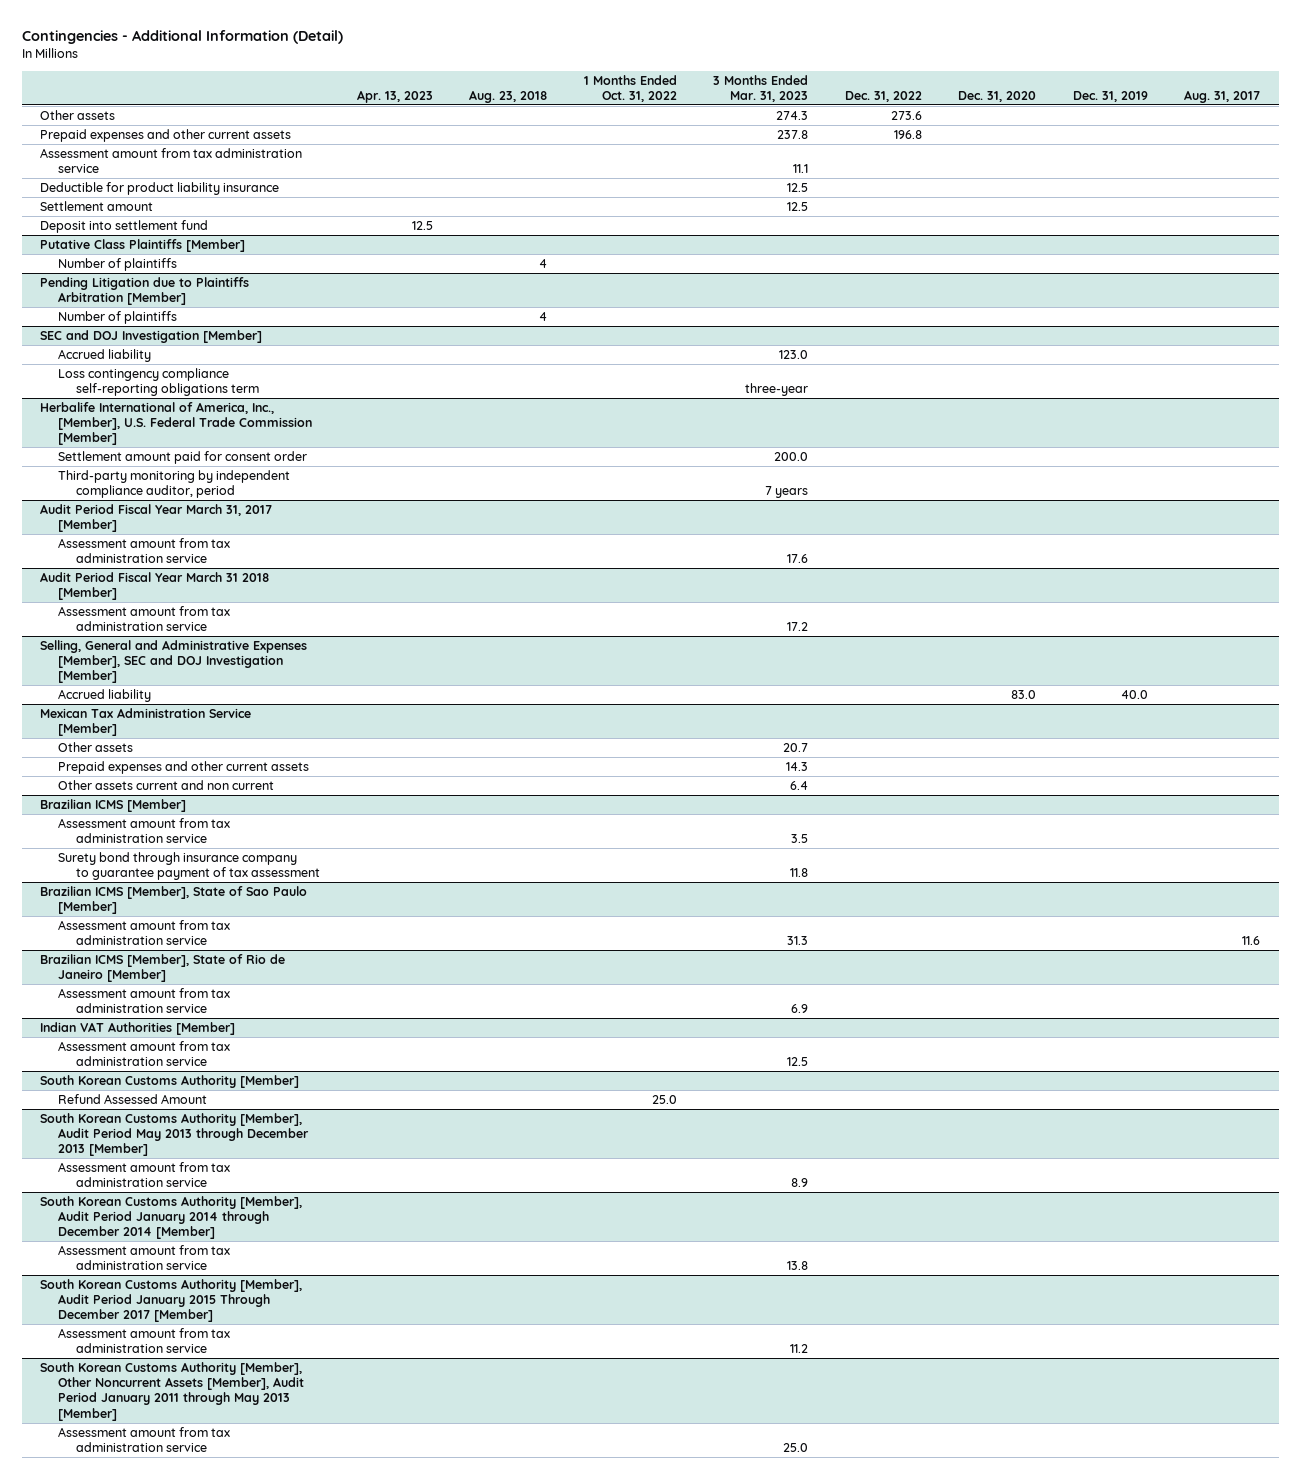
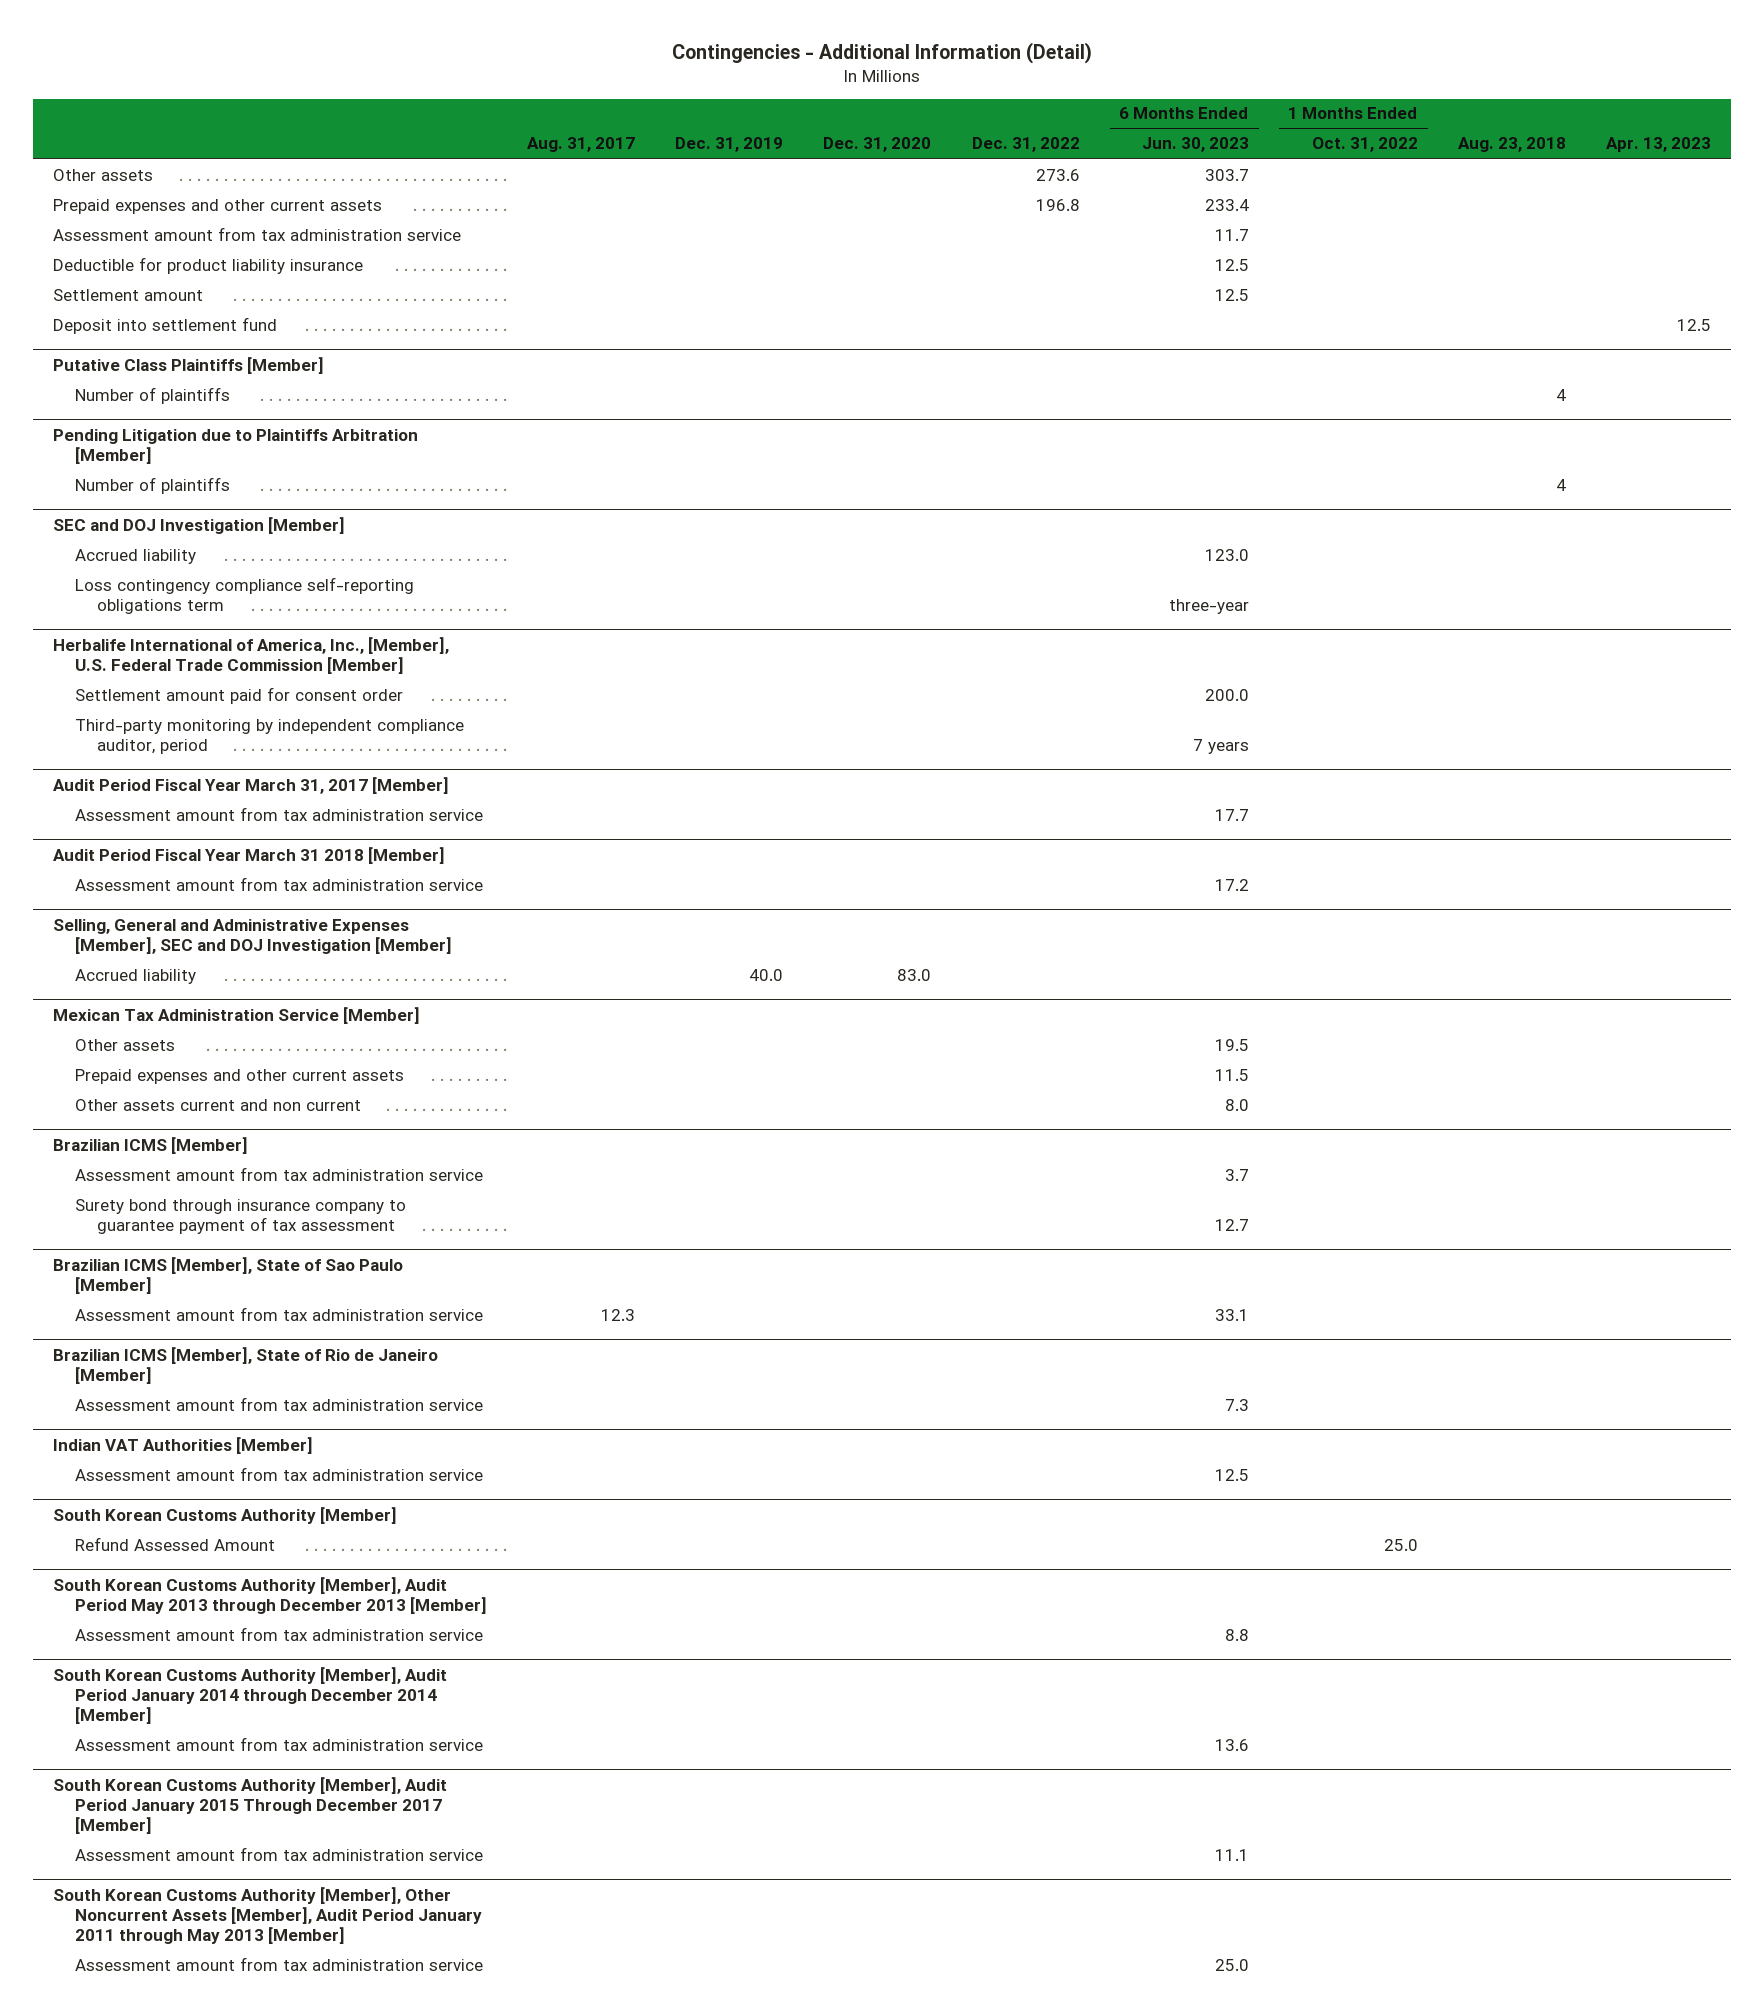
- | Apr. 13, 2023 | Aug. 23, 2018 | 1 Months Ended Oct. 31, 2022 | 3 Months Ended Mar. 31, 2023 | Dec. 31, 2022 | Dec. 31, 2020 | Dec. 31, 2019 | Aug. 31, 2017
+ | Aug. 31, 2017 | Dec. 31, 2019 | Dec. 31, 2020 | Dec. 31, 2022 | 6 Months Ended Jun. 30, 2023 | 1 Months Ended Oct. 31, 2022 | Aug. 23, 2018 | Apr. 13, 2023
@ Brazilian ICMS [Member], State of Sao Paulo [Member]
- Assessment amount from tax administration service | | | | 31.3 | | | | 11.6
+ Assessment amount from tax administration service | 12.3 | | | | 33.1 | | |

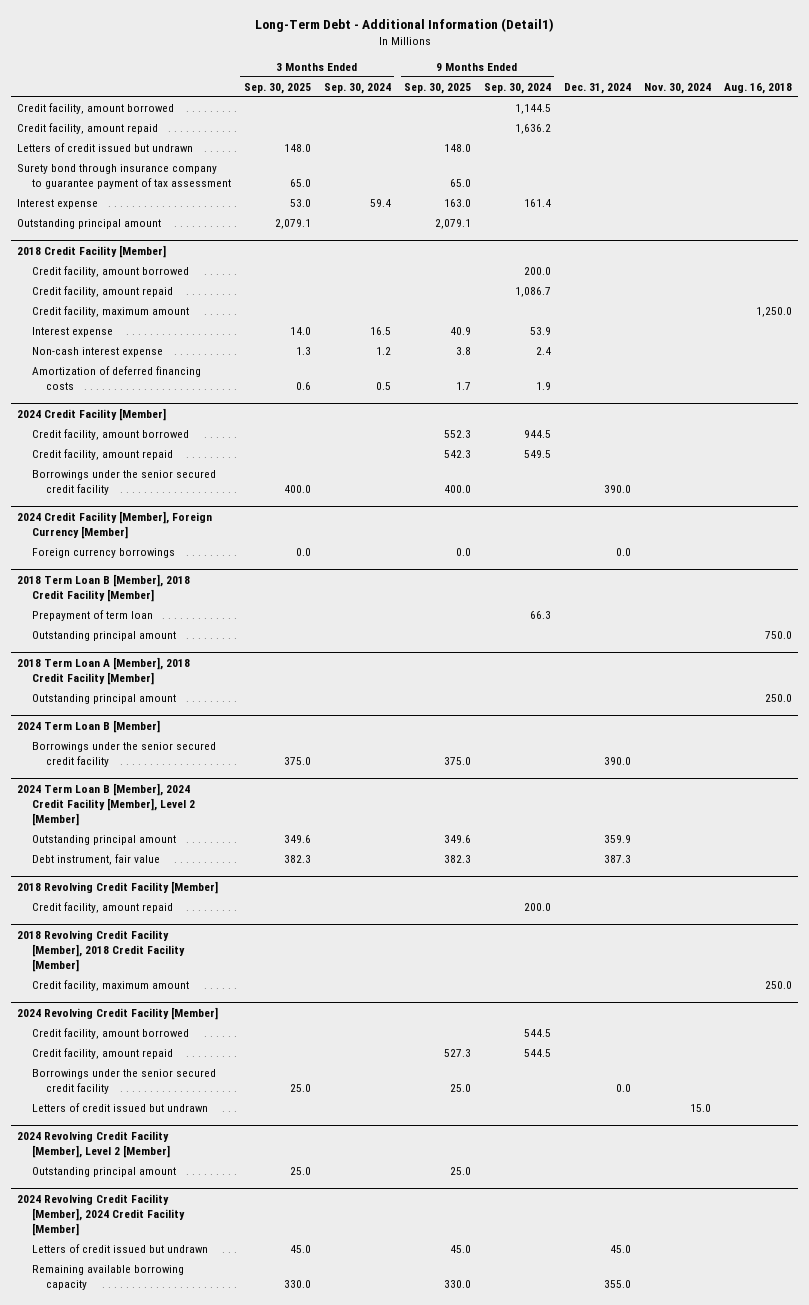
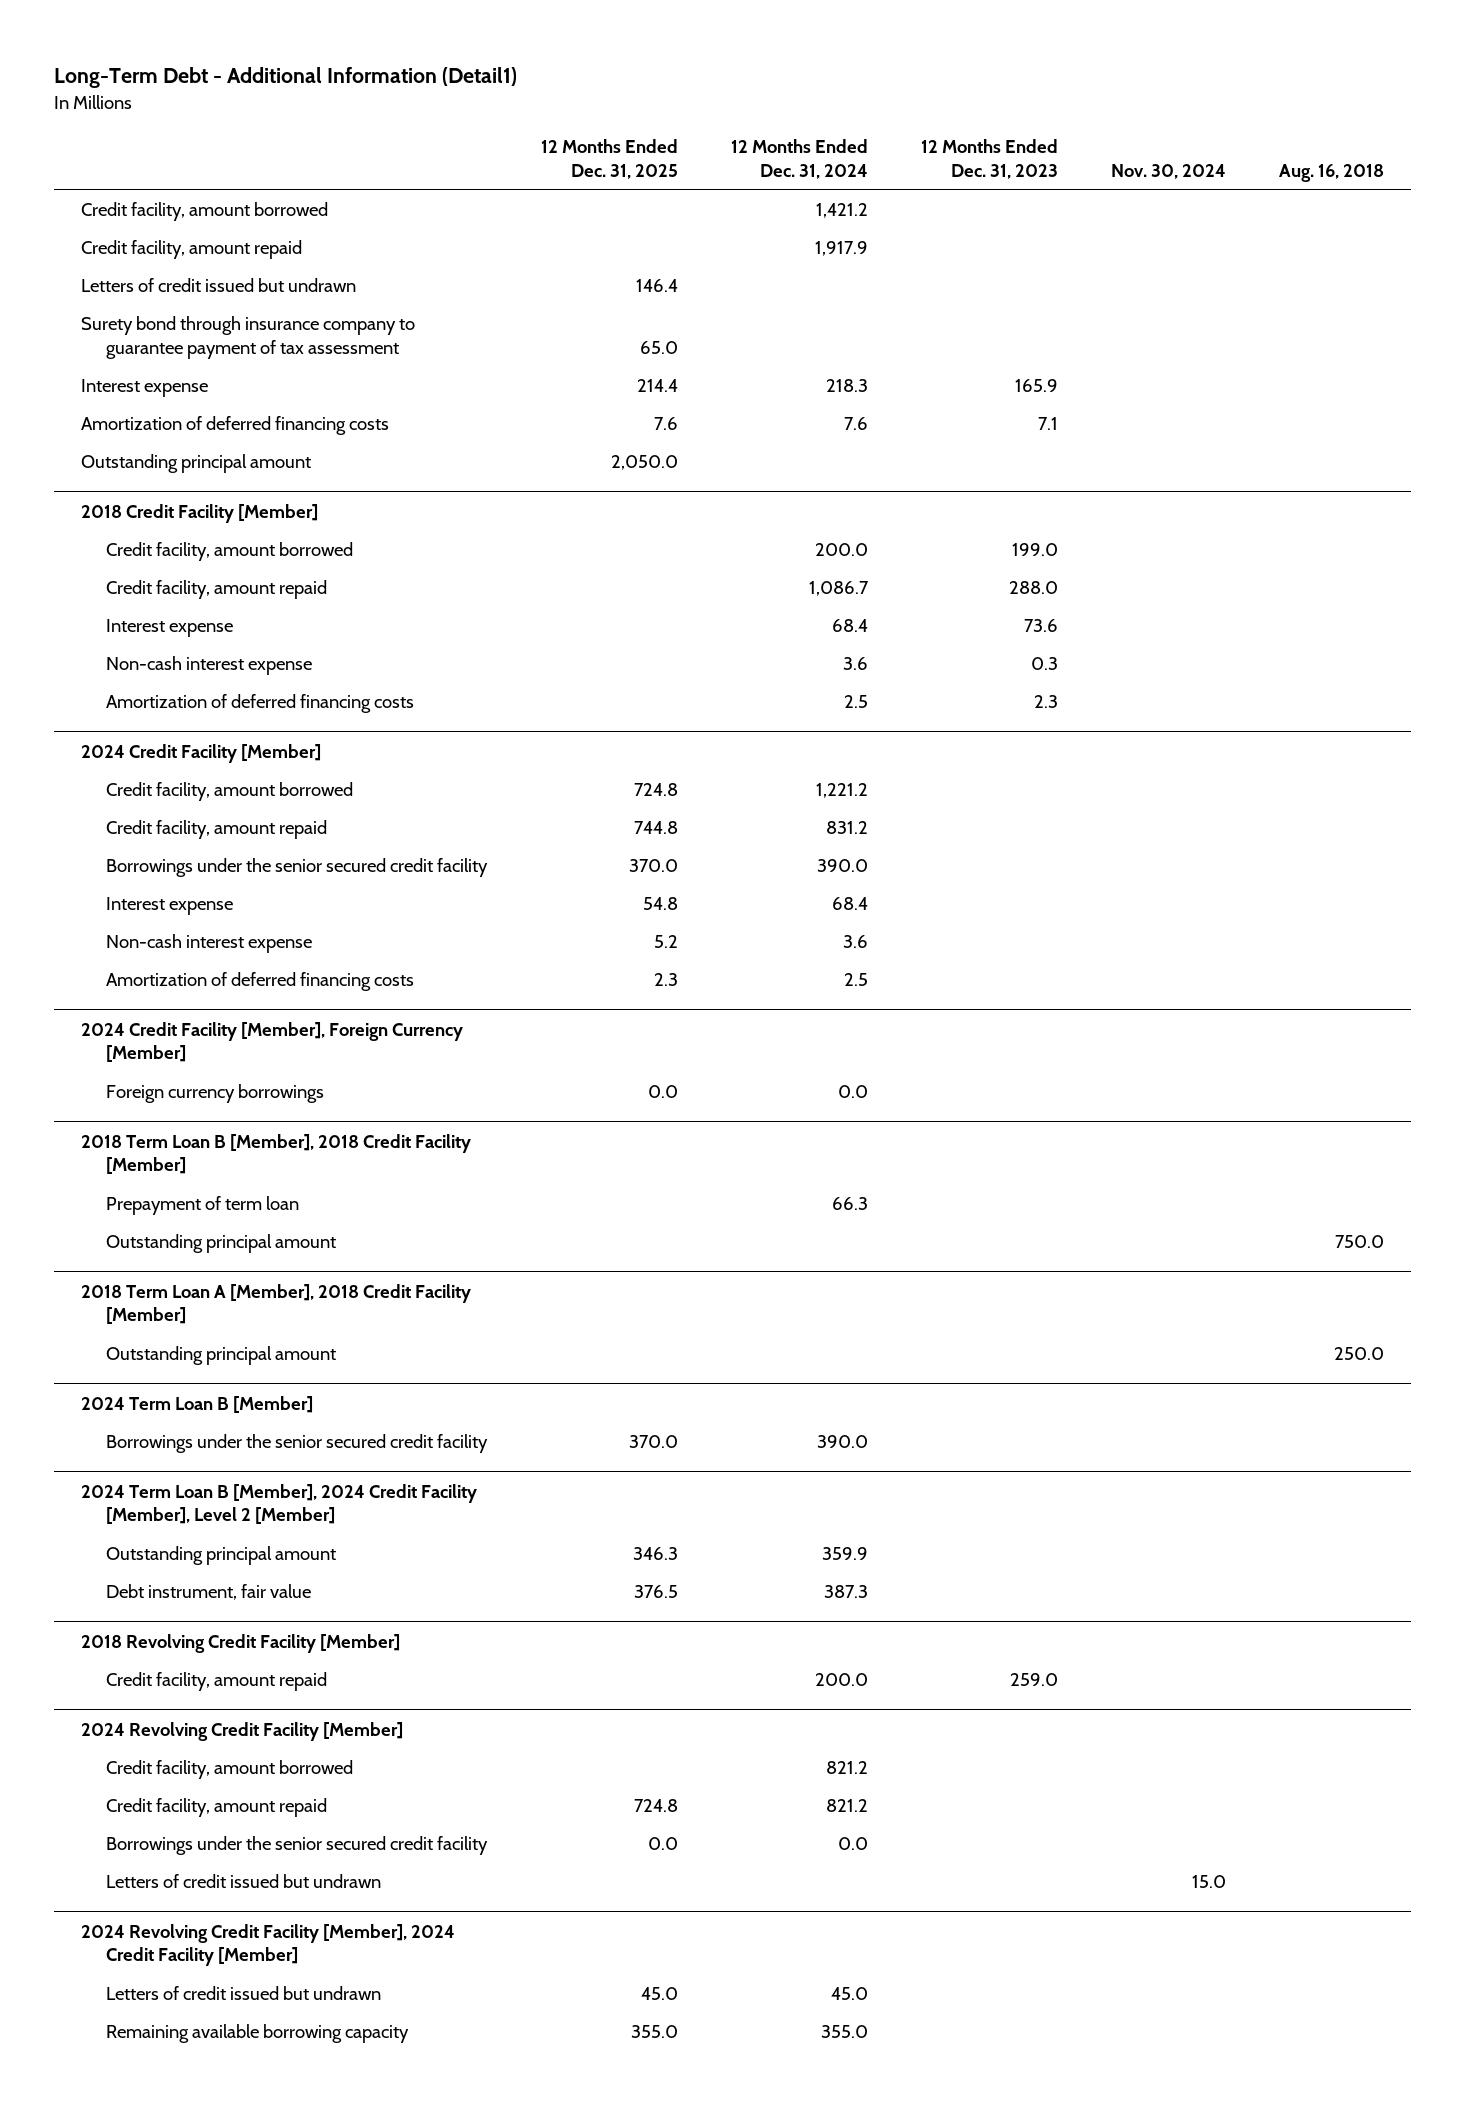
- | 3 Months Ended Sep. 30, 2025 | 3 Months Ended Sep. 30, 2024 | 9 Months Ended Sep. 30, 2025 | 9 Months Ended Sep. 30, 2024 | Dec. 31, 2024 | Nov. 30, 2024 | Aug. 16, 2018
+ | 12 Months Ended Dec. 31, 2025 | 12 Months Ended Dec. 31, 2024 | 12 Months Ended Dec. 31, 2023 | Nov. 30, 2024 | Aug. 16, 2018
+ Amortization of deferred financing costs | 7.6 | 7.6 | 7.1 | |
@ 2018 Credit Facility [Member]
- Credit facility, maximum amount | | | | | | | 1,250.0
@ 2024 Credit Facility [Member]
+ Interest expense | 54.8 | 68.4 | | |
+ Non-cash interest expense | 5.2 | 3.6 | | |
+ Amortization of deferred financing costs | 2.3 | 2.5 | | |
- 2018 Revolving Credit Facility [Member], 2018 Credit Facility [Member]
- Credit facility, maximum amount | | | | | | | 250.0
- 2024 Revolving Credit Facility [Member], Level 2 [Member]
- Outstanding principal amount | 25.0 | | 25.0 | | | |

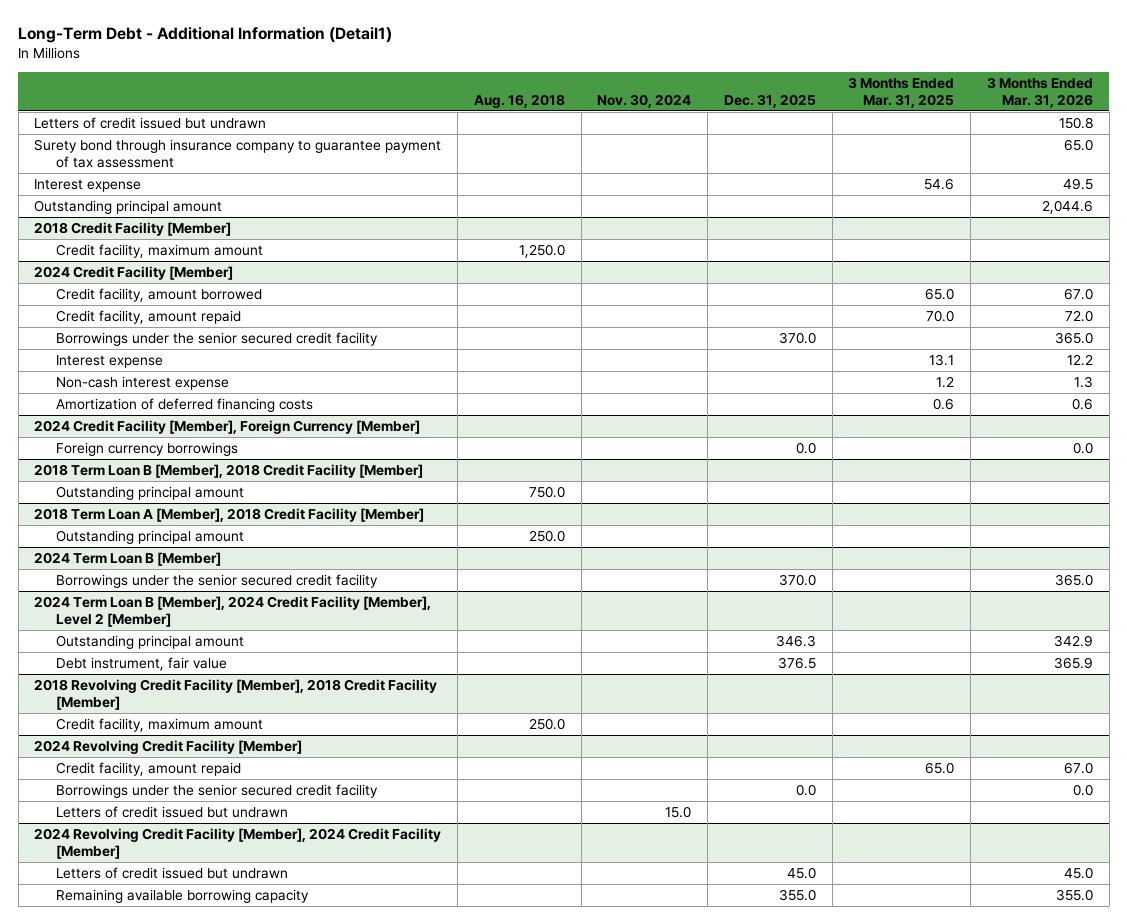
- | 12 Months Ended Dec. 31, 2025 | 12 Months Ended Dec. 31, 2024 | 12 Months Ended Dec. 31, 2023 | Nov. 30, 2024 | Aug. 16, 2018
+ | Aug. 16, 2018 | Nov. 30, 2024 | Dec. 31, 2025 | 3 Months Ended Mar. 31, 2025 | 3 Months Ended Mar. 31, 2026
- Credit facility, amount borrowed | | 1,421.2 | | |
- Credit facility, amount repaid | | 1,917.9 | | |
- Amortization of deferred financing costs | 7.6 | 7.6 | 7.1 | |
@ 2018 Credit Facility [Member]
- Credit facility, amount borrowed | | 200.0 | 199.0 | |
- Credit facility, amount repaid | | 1,086.7 | 288.0 | |
- Interest expense | | 68.4 | 73.6 | |
- Non-cash interest expense | | 3.6 | 0.3 | |
- Amortization of deferred financing costs | | 2.5 | 2.3 | |
+ Credit facility, maximum amount | 1,250.0 | | | |
@ 2018 Term Loan B [Member], 2018 Credit Facility [Member]
- Prepayment of term loan | | 66.3 | | |
- 2018 Revolving Credit Facility [Member]
- Credit facility, amount repaid | | 200.0 | 259.0 | |
+ 2018 Revolving Credit Facility [Member], 2018 Credit Facility [Member]
+ Credit facility, maximum amount | 250.0 | | | |
@ 2024 Revolving Credit Facility [Member]
- Credit facility, amount borrowed | | 821.2 | | |

